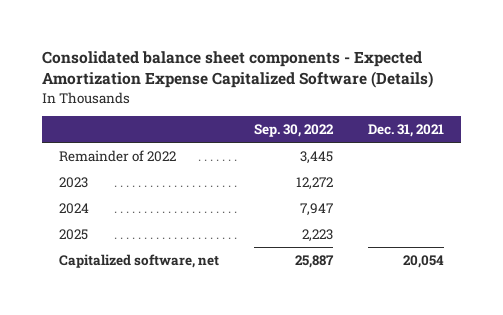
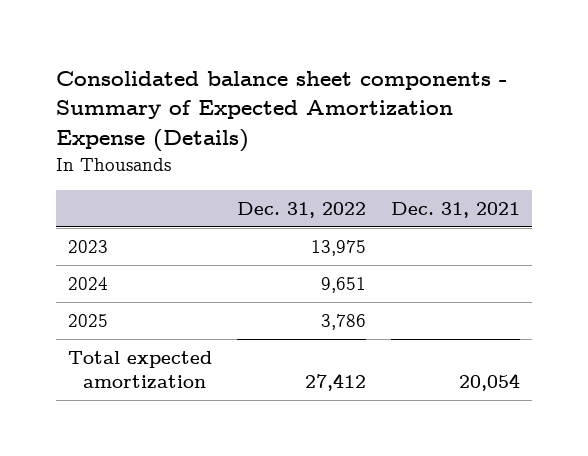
- Consolidated balance sheet components - Expected Amortization Expense Capitalized Software (Details)
+ Consolidated balance sheet components - Summary of Expected Amortization Expense (Details)
- | Sep. 30, 2022 | Dec. 31, 2021
+ | Dec. 31, 2022 | Dec. 31, 2021
- Remainder of 2022 | 3,445 |
- Capitalized software, net | 25,887 | 20,054
+ Total expected amortization | 27,412 | 20,054

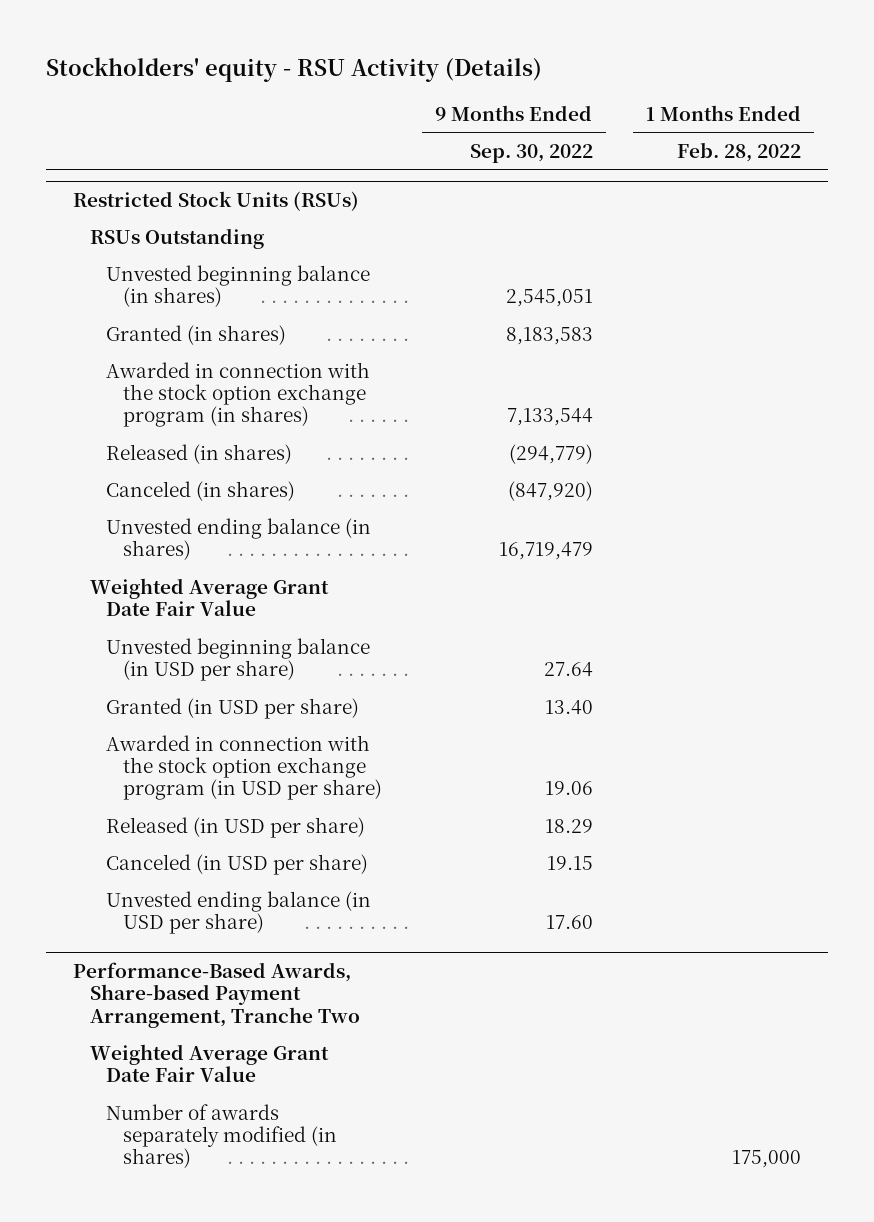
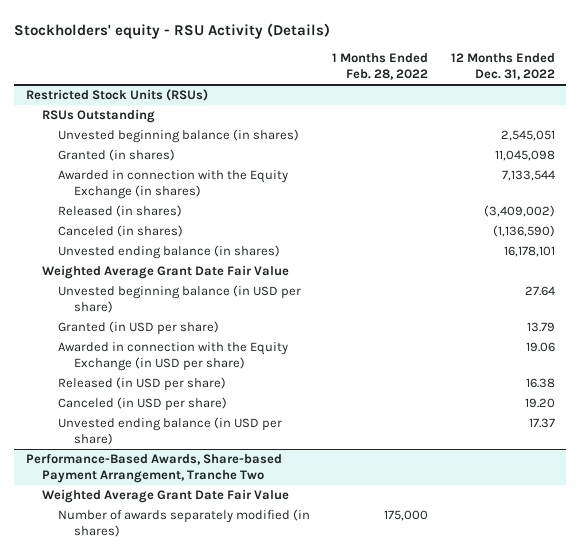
- | 9 Months Ended Sep. 30, 2022 | 1 Months Ended Feb. 28, 2022
+ | 1 Months Ended Feb. 28, 2022 | 12 Months Ended Dec. 31, 2022
@ Restricted Stock Units (RSUs)
- Awarded in connection with the stock option exchange program (in shares) | 7,133,544 |
+ Awarded in connection with the Equity Exchange (in shares) | | 7,133,544
- Awarded in connection with the stock option exchange program (in USD per share) | 19.06 |
+ Awarded in connection with the Equity Exchange (in USD per share) | | 19.06

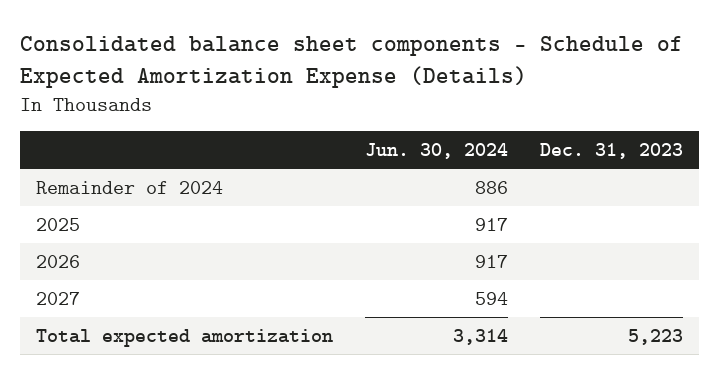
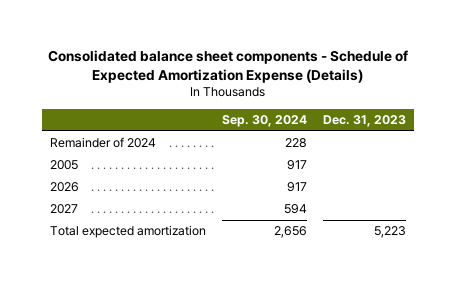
- | Jun. 30, 2024 | Dec. 31, 2023
+ | Sep. 30, 2024 | Dec. 31, 2023
- 2025 | 917 |
+ 2005 | 917 |

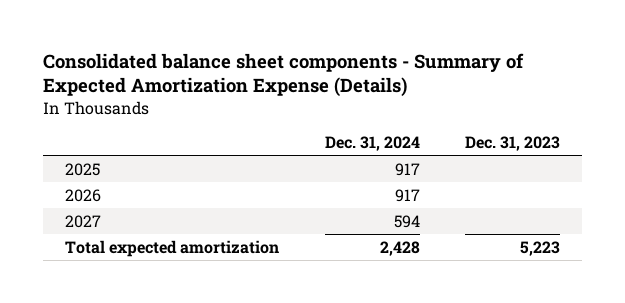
- Consolidated balance sheet components - Schedule of Expected Amortization Expense (Details)
+ Consolidated balance sheet components - Summary of Expected Amortization Expense (Details)
- | Sep. 30, 2024 | Dec. 31, 2023
+ | Dec. 31, 2024 | Dec. 31, 2023
- Remainder of 2024 | 228 |
- 2005 | 917 |
+ 2025 | 917 |

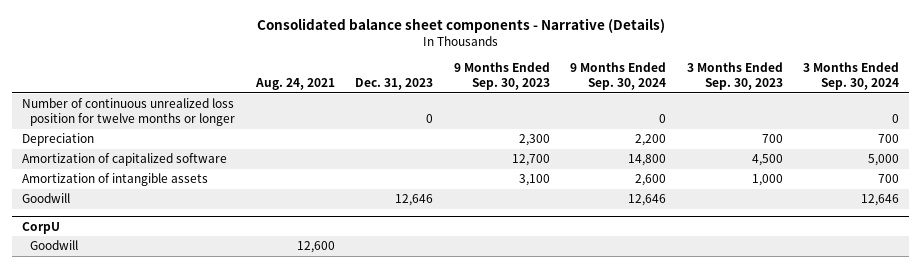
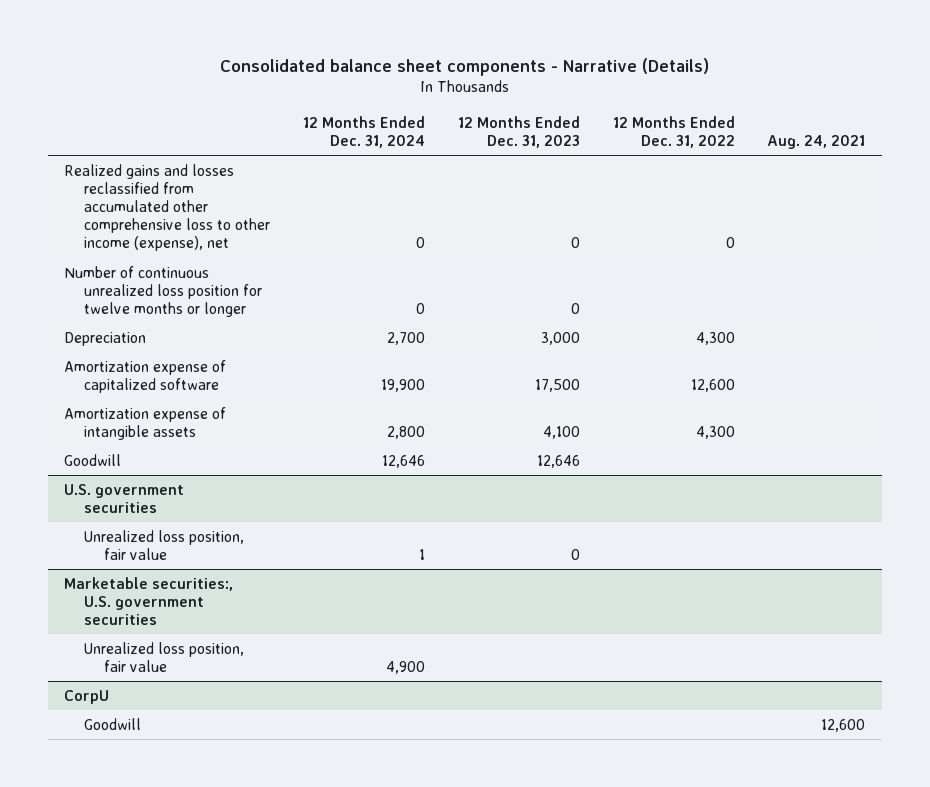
- | Aug. 24, 2021 | Dec. 31, 2023 | 9 Months Ended Sep. 30, 2023 | 9 Months Ended Sep. 30, 2024 | 3 Months Ended Sep. 30, 2023 | 3 Months Ended Sep. 30, 2024
+ | 12 Months Ended Dec. 31, 2024 | 12 Months Ended Dec. 31, 2023 | 12 Months Ended Dec. 31, 2022 | Aug. 24, 2021
+ Realized gains and losses reclassified from accumulated other comprehensive loss to other income (expense), net | 0 | 0 | 0 |
- Amortization of capitalized software | | | 12,700 | 14,800 | 4,500 | 5,000
- Amortization of intangible assets | | | 3,100 | 2,600 | 1,000 | 700
+ Amortization expense of capitalized software | 19,900 | 17,500 | 12,600 |
+ Amortization expense of intangible assets | 2,800 | 4,100 | 4,300 |
+ U.S. government securities
+ Unrealized loss position, fair value | 1 | 0 | |
+ Marketable securities:, U.S. government securities
+ Unrealized loss position, fair value | 4,900 | | |

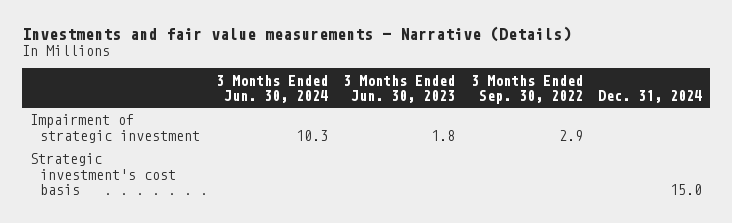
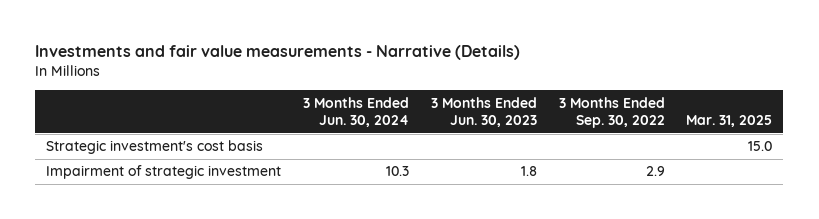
- | 3 Months Ended Jun. 30, 2024 | 3 Months Ended Jun. 30, 2023 | 3 Months Ended Sep. 30, 2022 | Dec. 31, 2024
+ | 3 Months Ended Jun. 30, 2024 | 3 Months Ended Jun. 30, 2023 | 3 Months Ended Sep. 30, 2022 | Mar. 31, 2025
moved down: Impairment of strategic investment | 10.3 | 1.8 | 2.9 |

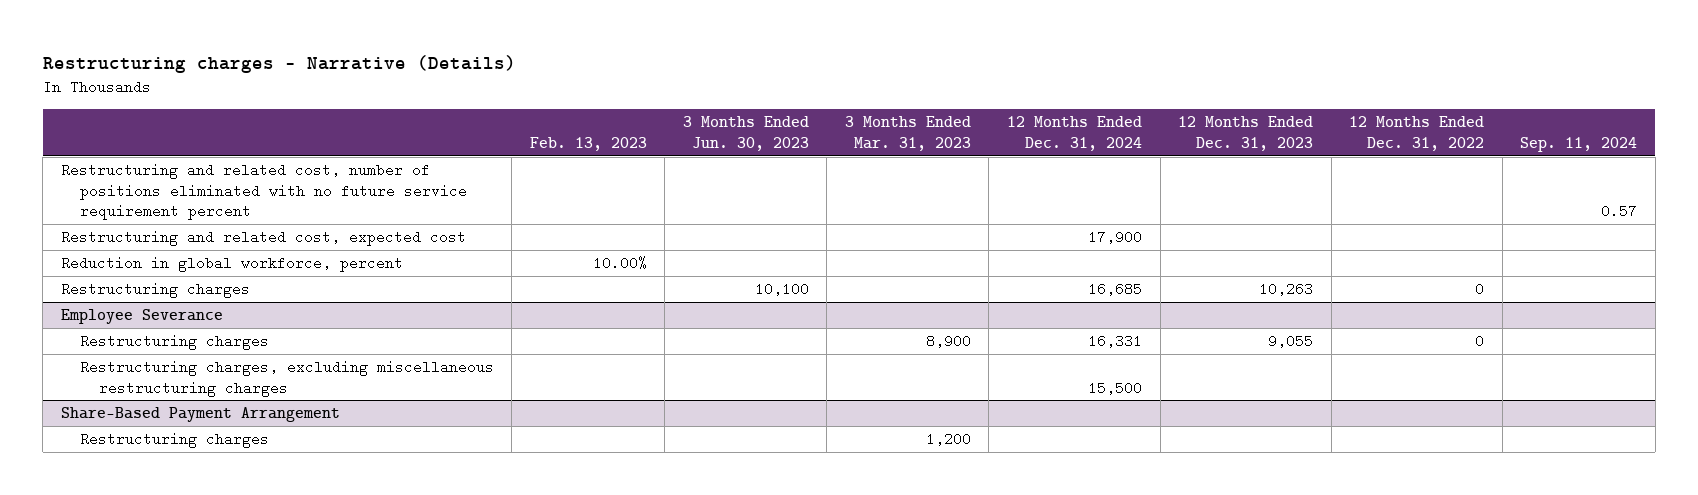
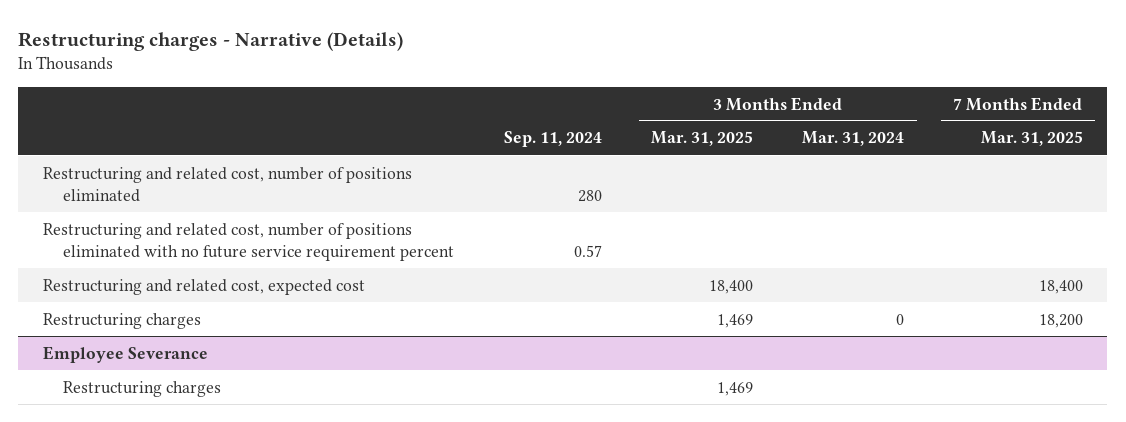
- | Feb. 13, 2023 | 3 Months Ended Jun. 30, 2023 | 3 Months Ended Mar. 31, 2023 | 12 Months Ended Dec. 31, 2024 | 12 Months Ended Dec. 31, 2023 | 12 Months Ended Dec. 31, 2022 | Sep. 11, 2024
+ | Sep. 11, 2024 | 3 Months Ended Mar. 31, 2025 | 3 Months Ended Mar. 31, 2024 | 7 Months Ended Mar. 31, 2025
+ Restructuring and related cost, number of positions eliminated | 280 | | |
- Reduction in global workforce, percent | 10.00% | | | | | |
@ Employee Severance
- Restructuring charges, excluding miscellaneous restructuring charges | | | | 15,500 | | |
- Share-Based Payment Arrangement
- Restructuring charges | | | 1,200 | | | |

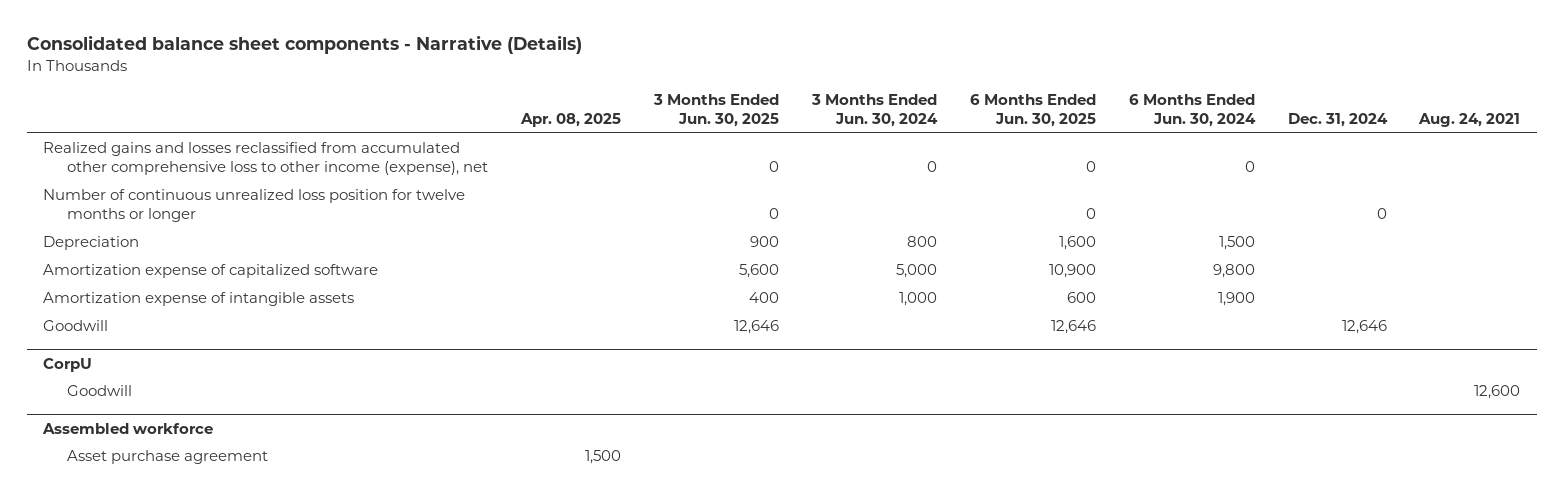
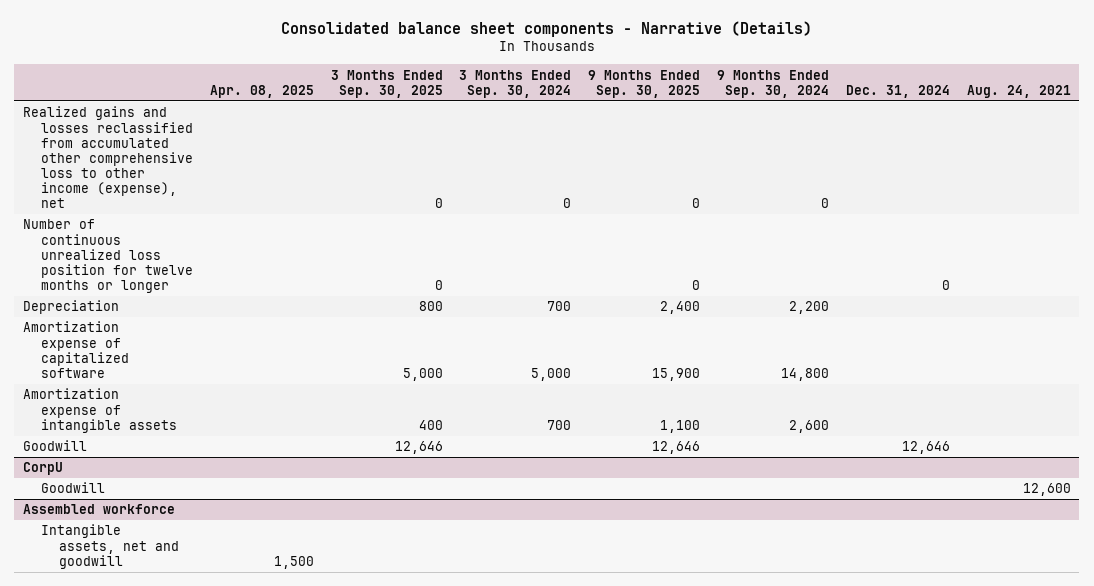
- | Apr. 08, 2025 | 3 Months Ended Jun. 30, 2025 | 3 Months Ended Jun. 30, 2024 | 6 Months Ended Jun. 30, 2025 | 6 Months Ended Jun. 30, 2024 | Dec. 31, 2024 | Aug. 24, 2021
+ | Apr. 08, 2025 | 3 Months Ended Sep. 30, 2025 | 3 Months Ended Sep. 30, 2024 | 9 Months Ended Sep. 30, 2025 | 9 Months Ended Sep. 30, 2024 | Dec. 31, 2024 | Aug. 24, 2021
@ Assembled workforce
- Asset purchase agreement | 1,500 | | | | | |
+ Intangible assets, net and goodwill | 1,500 | | | | | |

